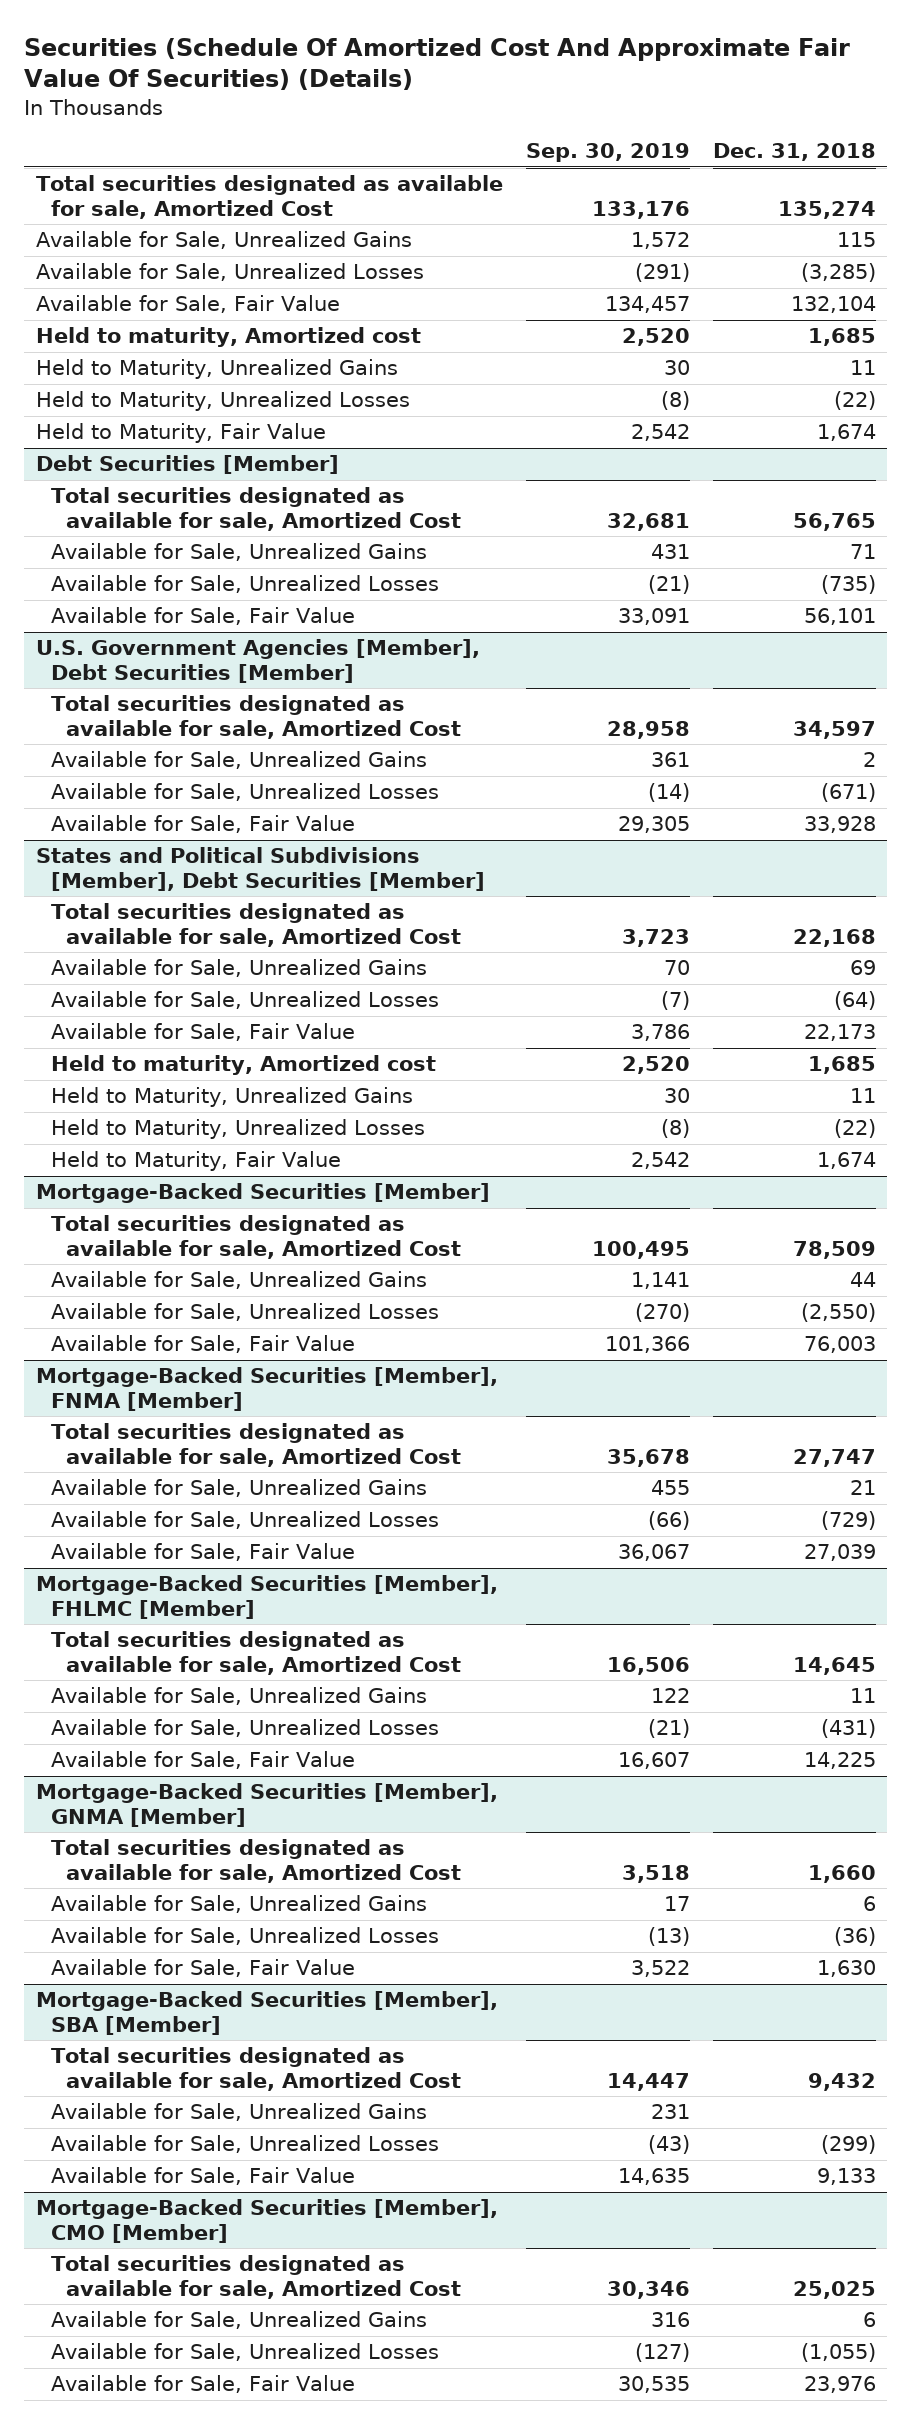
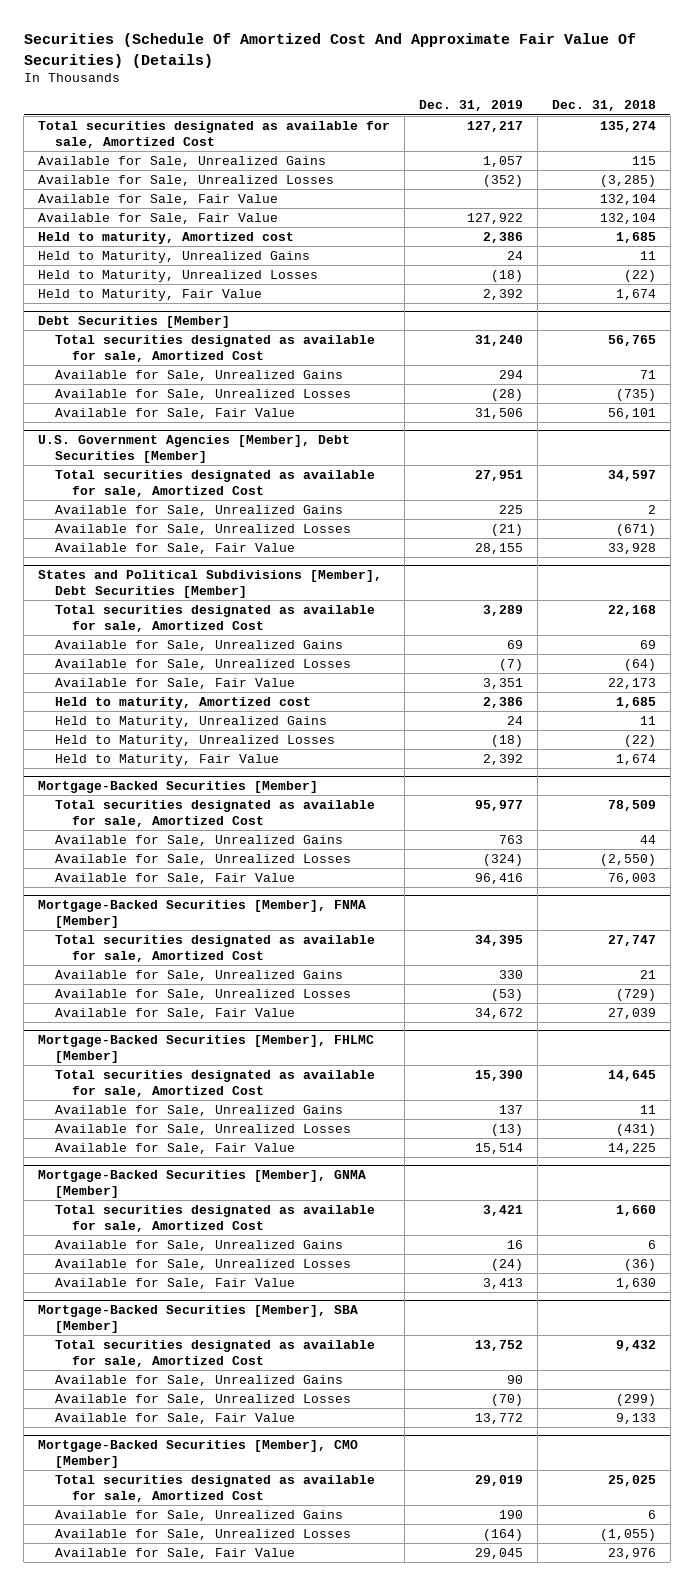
- | Sep. 30, 2019 | Dec. 31, 2018
+ | Dec. 31, 2019 | Dec. 31, 2018
+ Available for Sale, Fair Value | 127,922 | 132,104

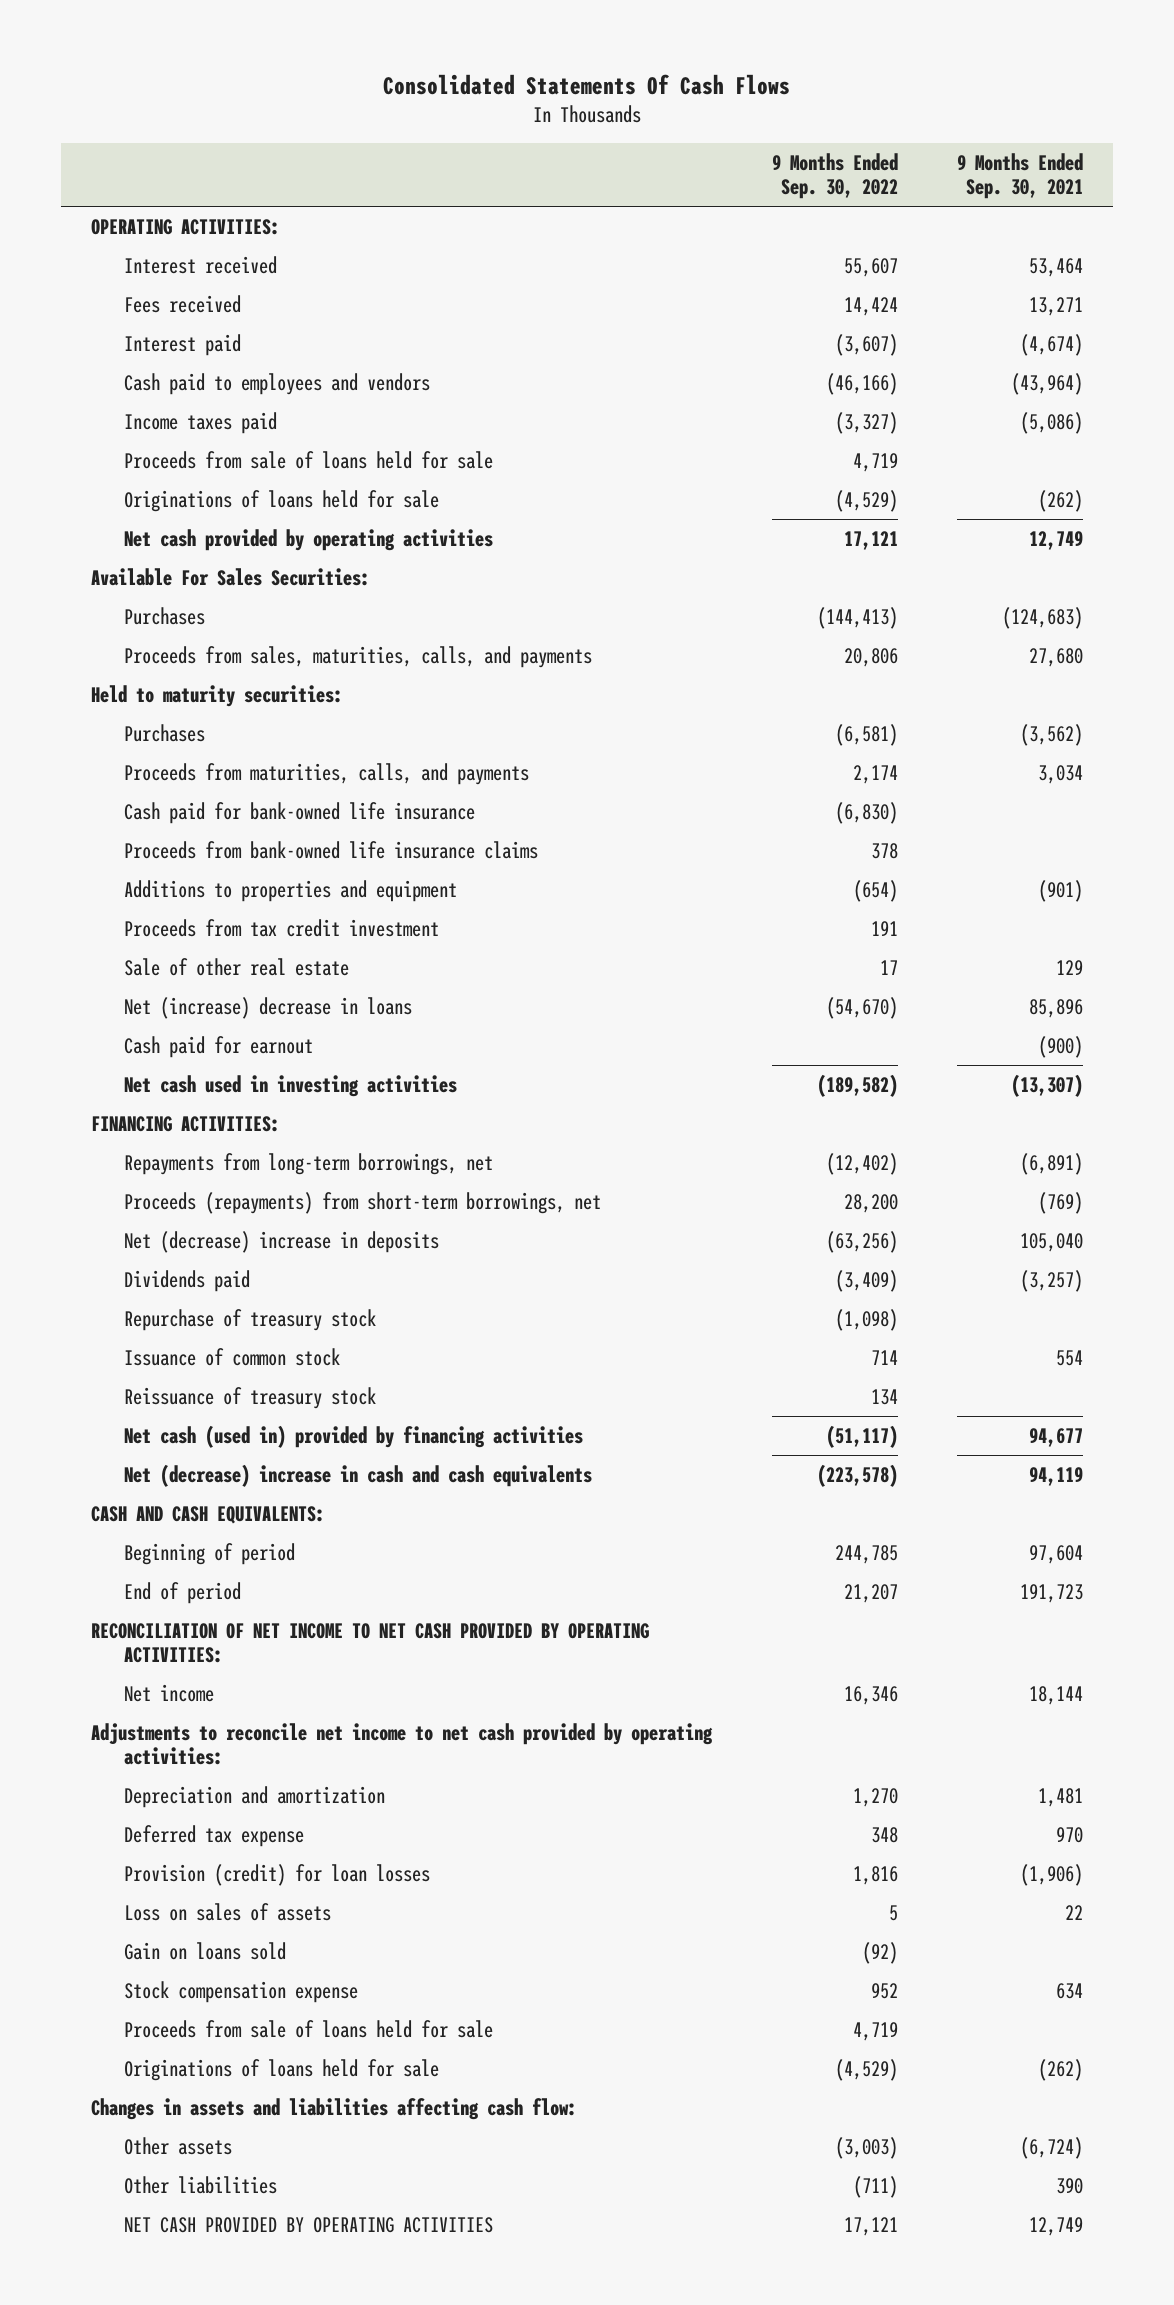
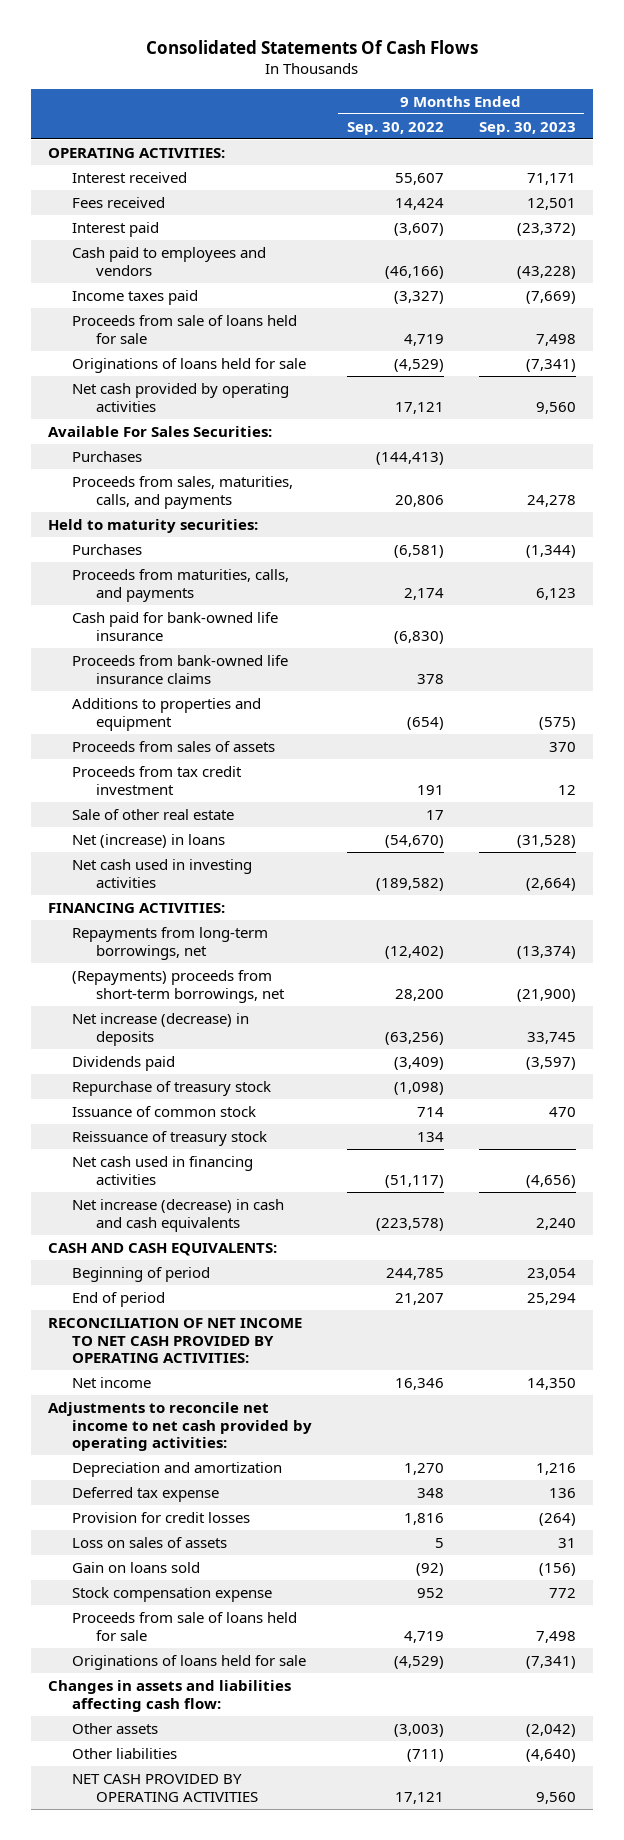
- | 9 Months Ended Sep. 30, 2022 | 9 Months Ended Sep. 30, 2021
+ | 9 Months Ended Sep. 30, 2022 | 9 Months Ended Sep. 30, 2023
+ Proceeds from sales of assets | | 370
- Net (increase) decrease in loans | (54,670) | 85,896
- Cash paid for earnout | | (900)
+ Net (increase) in loans | (54,670) | (31,528)
- Proceeds (repayments) from short-term borrowings, net | 28,200 | (769)
- Net (decrease) increase in deposits | (63,256) | 105,040
+ (Repayments) proceeds from short-term borrowings, net | 28,200 | (21,900)
+ Net increase (decrease) in deposits | (63,256) | 33,745
- Net cash (used in) provided by financing activities | (51,117) | 94,677
- Net (decrease) increase in cash and cash equivalents | (223,578) | 94,119
+ Net cash used in financing activities | (51,117) | (4,656)
+ Net increase (decrease) in cash and cash equivalents | (223,578) | 2,240
- Provision (credit) for loan losses | 1,816 | (1,906)
+ Provision for credit losses | 1,816 | (264)

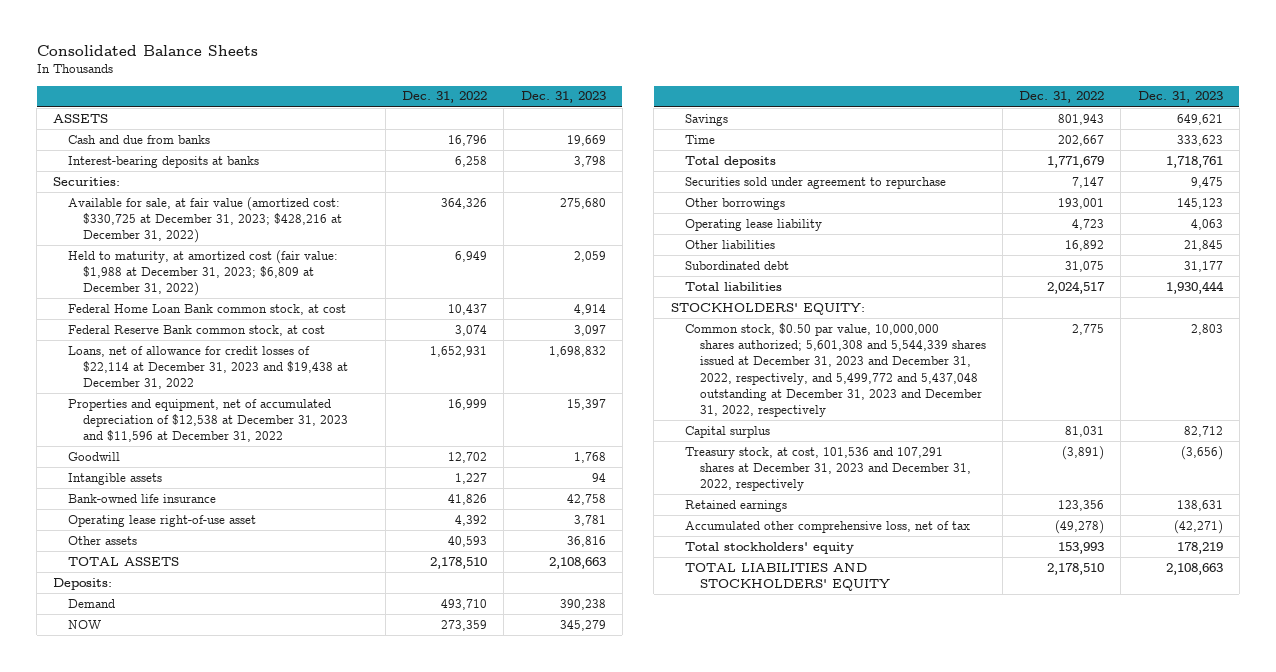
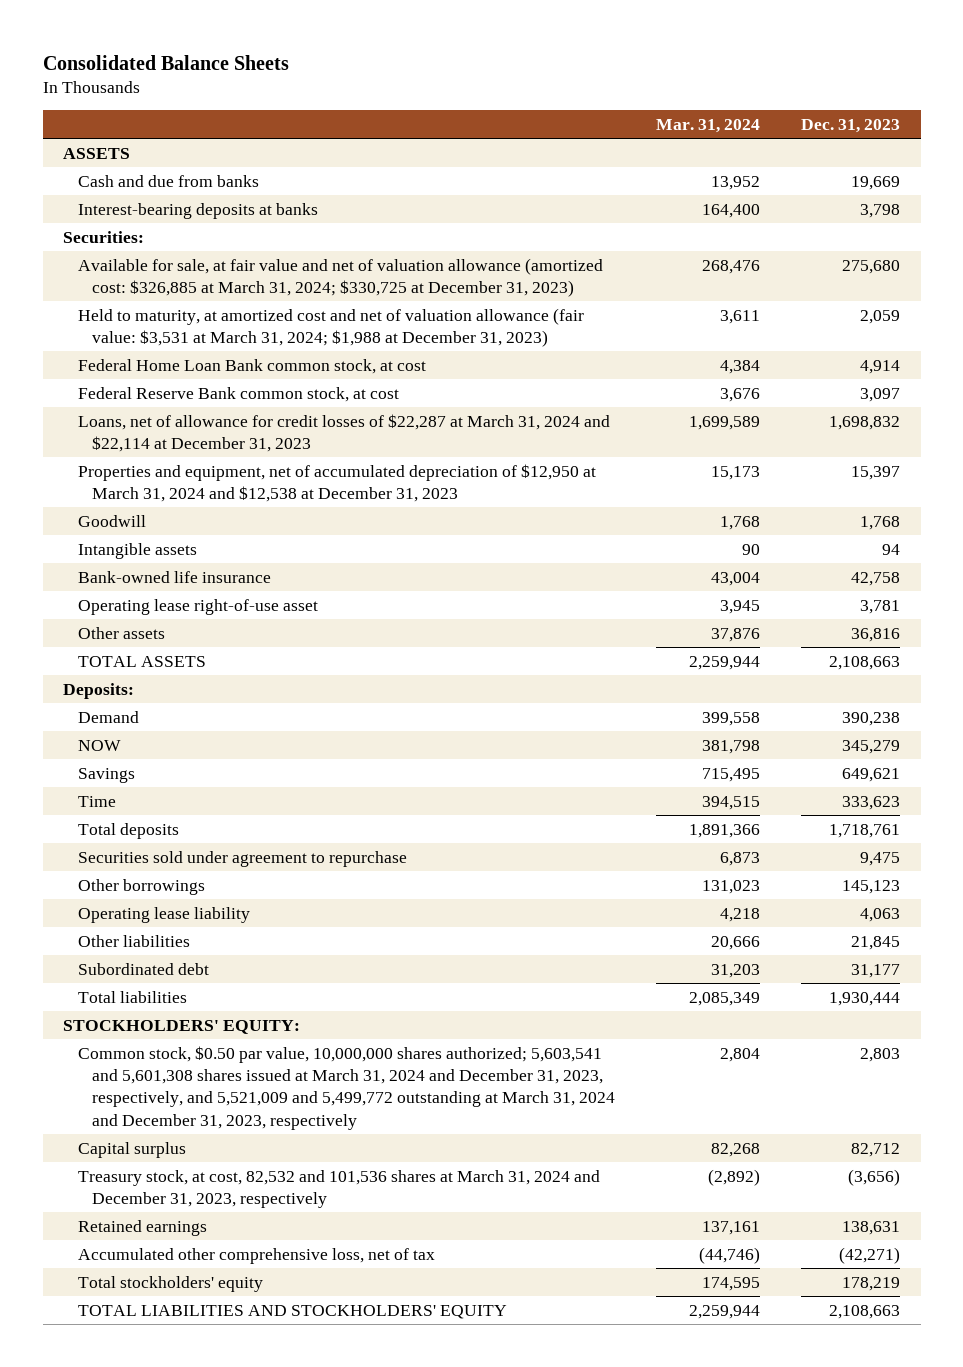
- | Dec. 31, 2022 | Dec. 31, 2023
+ | Mar. 31, 2024 | Dec. 31, 2023
- Available for sale, at fair value (amortized cost: $330,725 at December 31, 2023; $428,216 at December 31, 2022) | 364,326 | 275,680
- Held to maturity, at amortized cost (fair value: $1,988 at December 31, 2023; $6,809 at December 31, 2022) | 6,949 | 2,059
+ Available for sale, at fair value and net of valuation allowance (amortized cost: $326,885 at March 31, 2024; $330,725 at December 31, 2023) | 268,476 | 275,680
+ Held to maturity, at amortized cost and net of valuation allowance (fair value: $3,531 at March 31, 2024; $1,988 at December 31, 2023) | 3,611 | 2,059
- Loans, net of allowance for credit losses of $22,114 at December 31, 2023 and $19,438 at December 31, 2022 | 1,652,931 | 1,698,832
- Properties and equipment, net of accumulated depreciation of $12,538 at December 31, 2023 and $11,596 at December 31, 2022 | 16,999 | 15,397
+ Loans, net of allowance for credit losses of $22,287 at March 31, 2024 and $22,114 at December 31, 2023 | 1,699,589 | 1,698,832
+ Properties and equipment, net of accumulated depreciation of $12,950 at March 31, 2024 and $12,538 at December 31, 2023 | 15,173 | 15,397
- Common stock, $0.50 par value, 10,000,000 shares authorized; 5,601,308 and 5,544,339 shares issued at December 31, 2023 and December 31, 2022, respectively, and 5,499,772 and 5,437,048 outstanding at December 31, 2023 and December 31, 2022, respectively | 2,775 | 2,803
+ Common stock, $0.50 par value, 10,000,000 shares authorized; 5,603,541 and 5,601,308 shares issued at March 31, 2024 and December 31, 2023, respectively, and 5,521,009 and 5,499,772 outstanding at March 31, 2024 and December 31, 2023, respectively | 2,804 | 2,803
- Treasury stock, at cost, 101,536 and 107,291 shares at December 31, 2023 and December 31, 2022, respectively | (3,891) | (3,656)
+ Treasury stock, at cost, 82,532 and 101,536 shares at March 31, 2024 and December 31, 2023, respectively | (2,892) | (3,656)

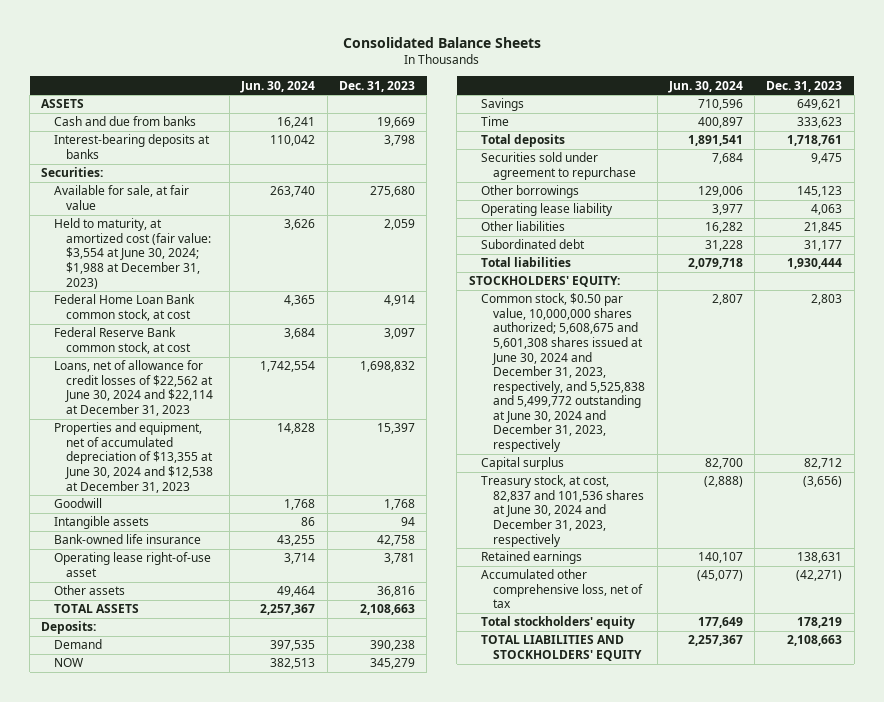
- | Mar. 31, 2024 | Dec. 31, 2023
+ | Jun. 30, 2024 | Dec. 31, 2023
- Available for sale, at fair value and net of valuation allowance (amortized cost: $326,885 at March 31, 2024; $330,725 at December 31, 2023) | 268,476 | 275,680
- Held to maturity, at amortized cost and net of valuation allowance (fair value: $3,531 at March 31, 2024; $1,988 at December 31, 2023) | 3,611 | 2,059
+ Available for sale, at fair value | 263,740 | 275,680
+ Held to maturity, at amortized cost (fair value: $3,554 at June 30, 2024; $1,988 at December 31, 2023) | 3,626 | 2,059
- Loans, net of allowance for credit losses of $22,287 at March 31, 2024 and $22,114 at December 31, 2023 | 1,699,589 | 1,698,832
- Properties and equipment, net of accumulated depreciation of $12,950 at March 31, 2024 and $12,538 at December 31, 2023 | 15,173 | 15,397
+ Loans, net of allowance for credit losses of $22,562 at June 30, 2024 and $22,114 at December 31, 2023 | 1,742,554 | 1,698,832
+ Properties and equipment, net of accumulated depreciation of $13,355 at June 30, 2024 and $12,538 at December 31, 2023 | 14,828 | 15,397
- Common stock, $0.50 par value, 10,000,000 shares authorized; 5,603,541 and 5,601,308 shares issued at March 31, 2024 and December 31, 2023, respectively, and 5,521,009 and 5,499,772 outstanding at March 31, 2024 and December 31, 2023, respectively | 2,804 | 2,803
+ Common stock, $0.50 par value, 10,000,000 shares authorized; 5,608,675 and 5,601,308 shares issued at June 30, 2024 and December 31, 2023, respectively, and 5,525,838 and 5,499,772 outstanding at June 30, 2024 and December 31, 2023, respectively | 2,807 | 2,803
- Treasury stock, at cost, 82,532 and 101,536 shares at March 31, 2024 and December 31, 2023, respectively | (2,892) | (3,656)
+ Treasury stock, at cost, 82,837 and 101,536 shares at June 30, 2024 and December 31, 2023, respectively | (2,888) | (3,656)

